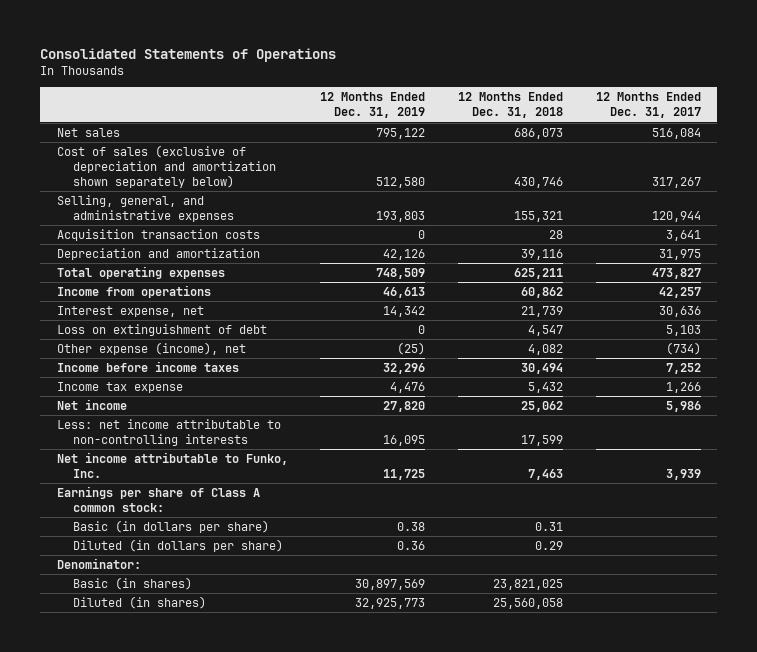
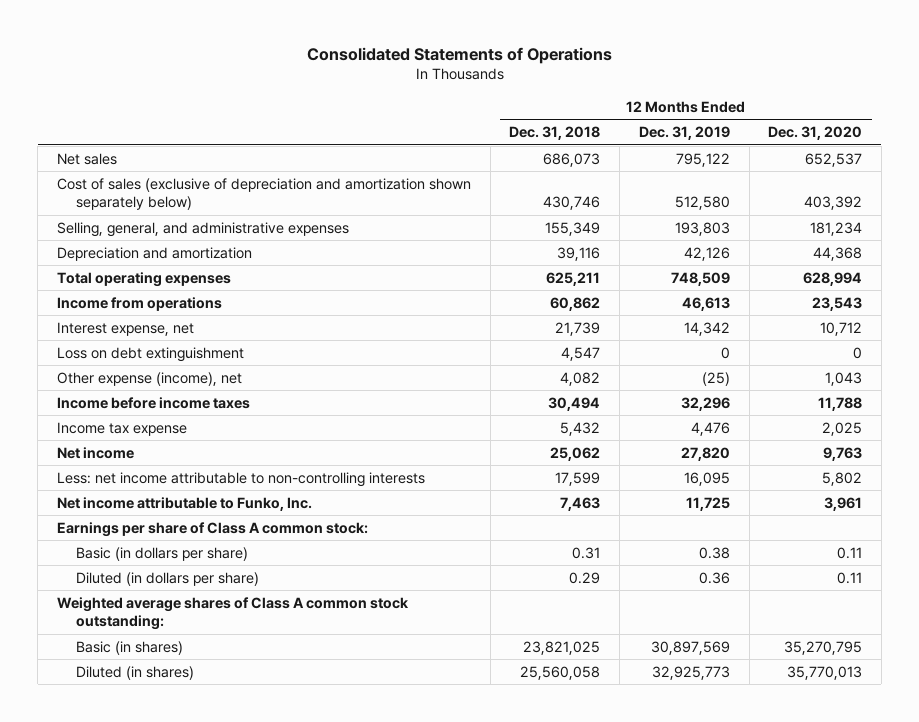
- | 12 Months Ended Dec. 31, 2019 | 12 Months Ended Dec. 31, 2018 | 12 Months Ended Dec. 31, 2017
+ | 12 Months Ended Dec. 31, 2018 | 12 Months Ended Dec. 31, 2019 | 12 Months Ended Dec. 31, 2020
- Selling, general, and administrative expenses | 193,803 | 155,321 | 120,944
- Acquisition transaction costs | 0 | 28 | 3,641
+ Selling, general, and administrative expenses | 155,349 | 193,803 | 181,234
- Loss on extinguishment of debt | 0 | 4,547 | 5,103
+ Loss on debt extinguishment | 4,547 | 0 | 0
- Denominator:
+ Weighted average shares of Class A common stock outstanding:

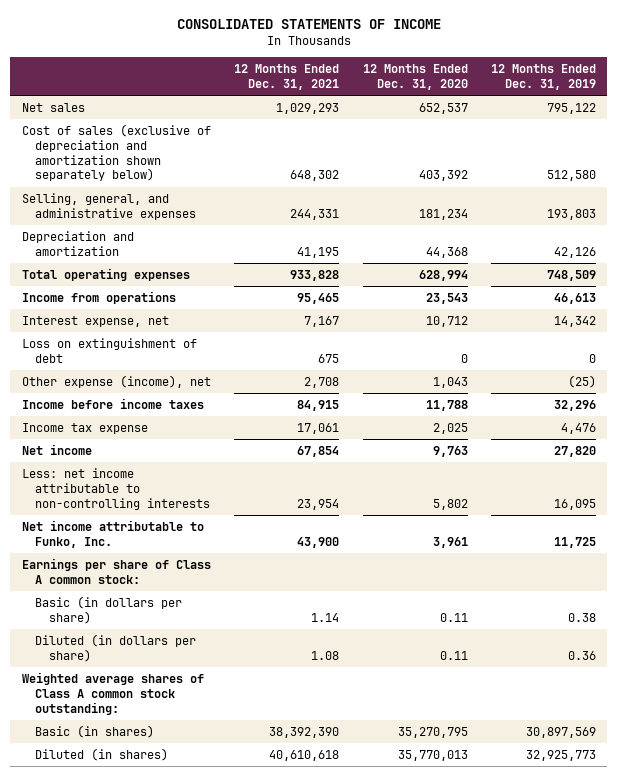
- Consolidated Statements of Operations
+ CONSOLIDATED STATEMENTS OF INCOME
- | 12 Months Ended Dec. 31, 2018 | 12 Months Ended Dec. 31, 2019 | 12 Months Ended Dec. 31, 2020
+ | 12 Months Ended Dec. 31, 2021 | 12 Months Ended Dec. 31, 2020 | 12 Months Ended Dec. 31, 2019
- Loss on debt extinguishment | 4,547 | 0 | 0
+ Loss on extinguishment of debt | 675 | 0 | 0

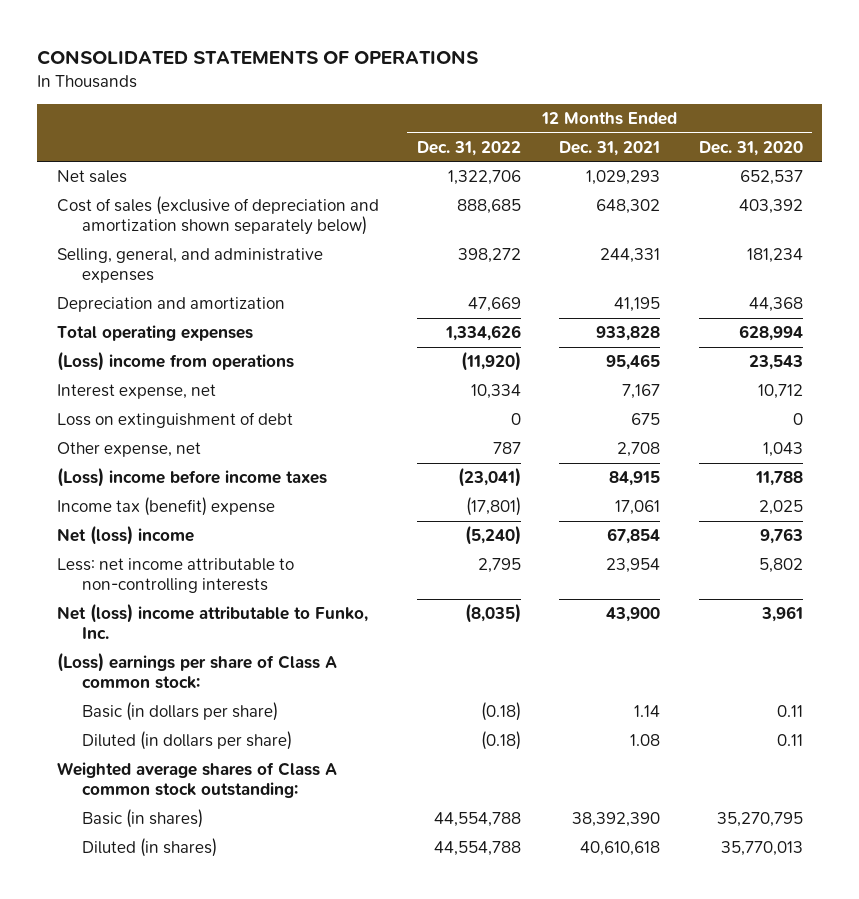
- CONSOLIDATED STATEMENTS OF INCOME
+ CONSOLIDATED STATEMENTS OF OPERATIONS
- | 12 Months Ended Dec. 31, 2021 | 12 Months Ended Dec. 31, 2020 | 12 Months Ended Dec. 31, 2019
+ | 12 Months Ended Dec. 31, 2022 | 12 Months Ended Dec. 31, 2021 | 12 Months Ended Dec. 31, 2020
- Income from operations | 95,465 | 23,543 | 46,613
+ (Loss) income from operations | (11,920) | 95,465 | 23,543
- Other expense (income), net | 2,708 | 1,043 | (25)
- Income before income taxes | 84,915 | 11,788 | 32,296
- Income tax expense | 17,061 | 2,025 | 4,476
- Net income | 67,854 | 9,763 | 27,820
+ Other expense, net | 787 | 2,708 | 1,043
+ (Loss) income before income taxes | (23,041) | 84,915 | 11,788
+ Income tax (benefit) expense | (17,801) | 17,061 | 2,025
+ Net (loss) income | (5,240) | 67,854 | 9,763
- Net income attributable to Funko, Inc. | 43,900 | 3,961 | 11,725
- Earnings per share of Class A common stock:
+ Net (loss) income attributable to Funko, Inc. | (8,035) | 43,900 | 3,961
+ (Loss) earnings per share of Class A common stock:

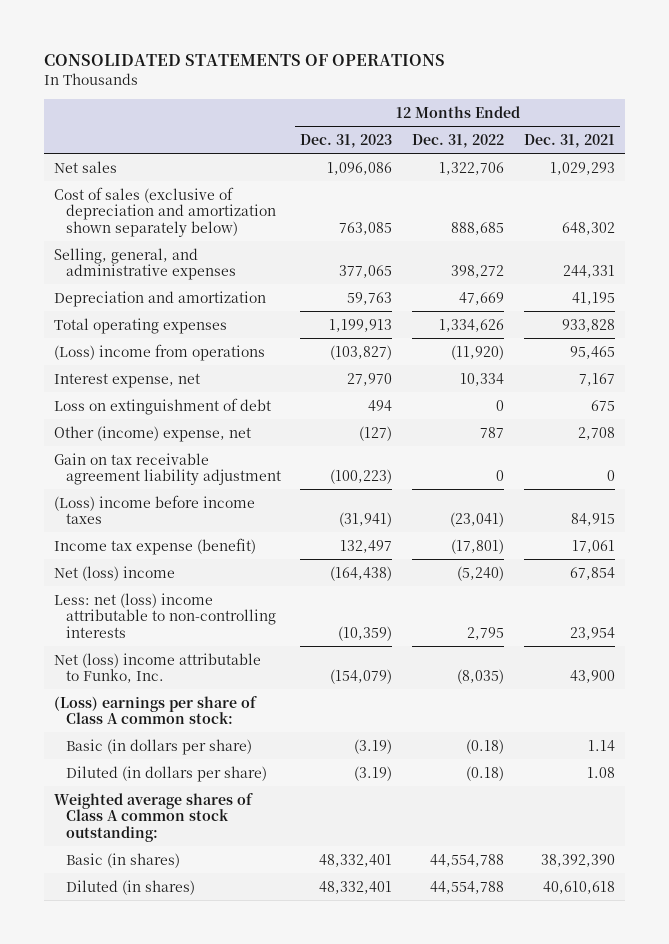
- | 12 Months Ended Dec. 31, 2022 | 12 Months Ended Dec. 31, 2021 | 12 Months Ended Dec. 31, 2020
+ | 12 Months Ended Dec. 31, 2023 | 12 Months Ended Dec. 31, 2022 | 12 Months Ended Dec. 31, 2021
- Other expense, net | 787 | 2,708 | 1,043
+ Other (income) expense, net | (127) | 787 | 2,708
+ Gain on tax receivable agreement liability adjustment | (100,223) | 0 | 0
- Income tax (benefit) expense | (17,801) | 17,061 | 2,025
+ Income tax expense (benefit) | 132,497 | (17,801) | 17,061
- Less: net income attributable to non-controlling interests | 2,795 | 23,954 | 5,802
+ Less: net (loss) income attributable to non-controlling interests | (10,359) | 2,795 | 23,954

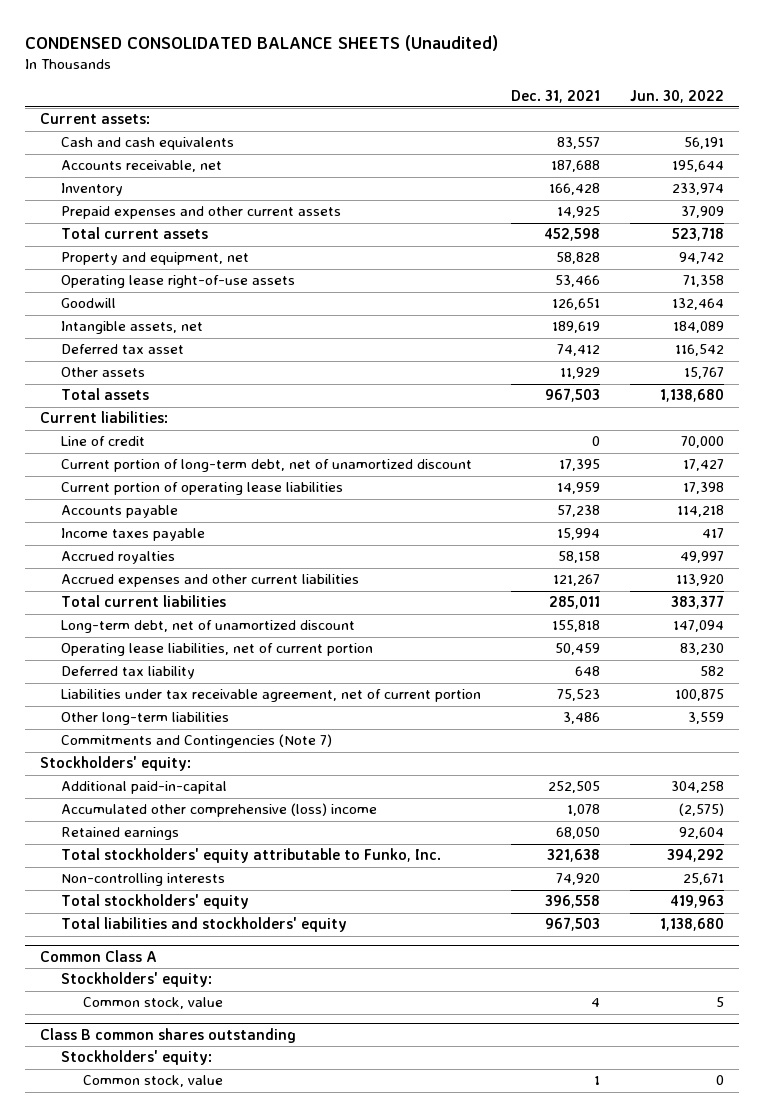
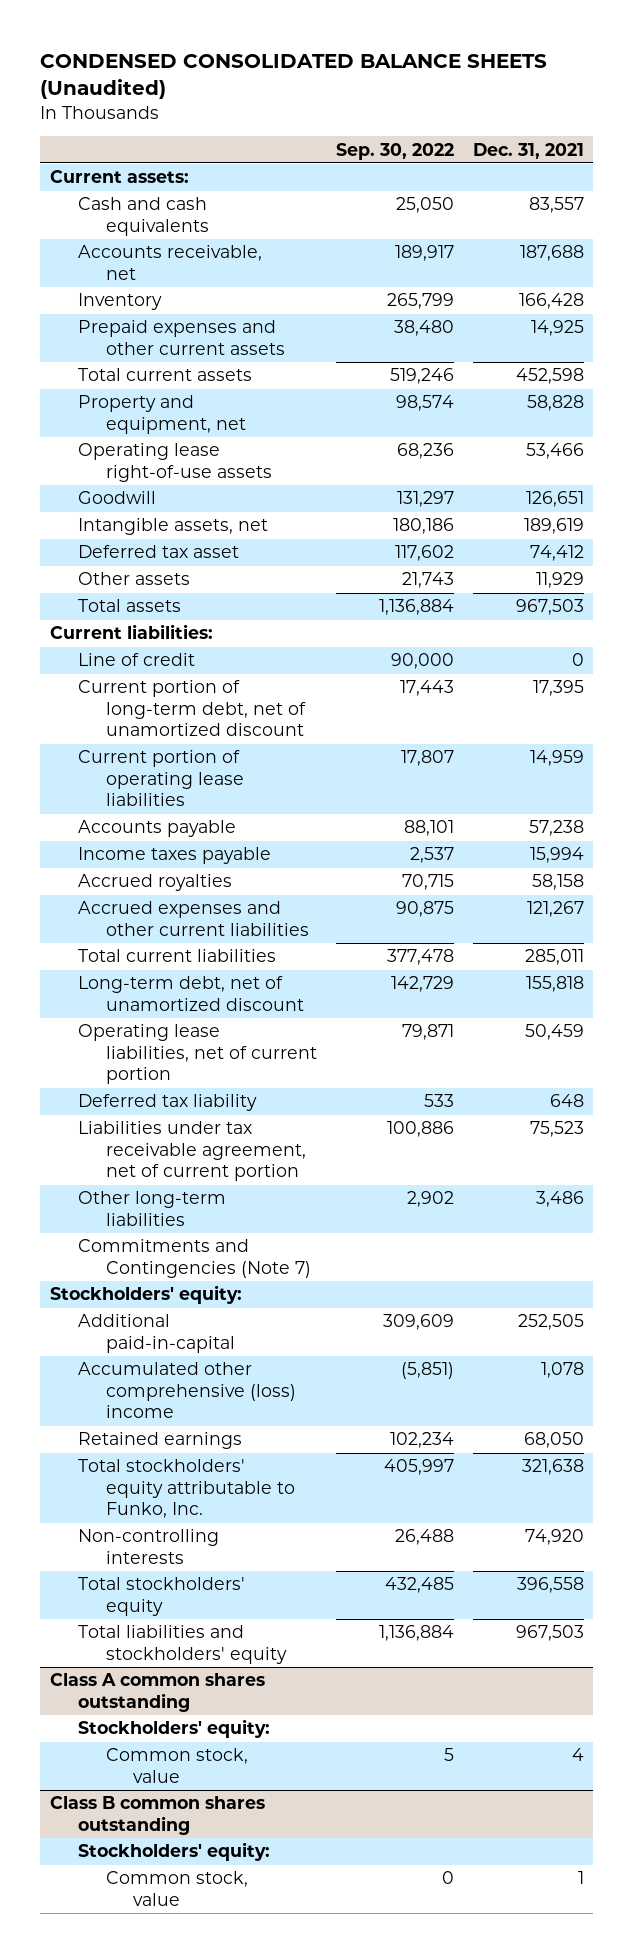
- | Dec. 31, 2021 | Jun. 30, 2022
+ | Sep. 30, 2022 | Dec. 31, 2021
- Common Class A
+ Class A common shares outstanding

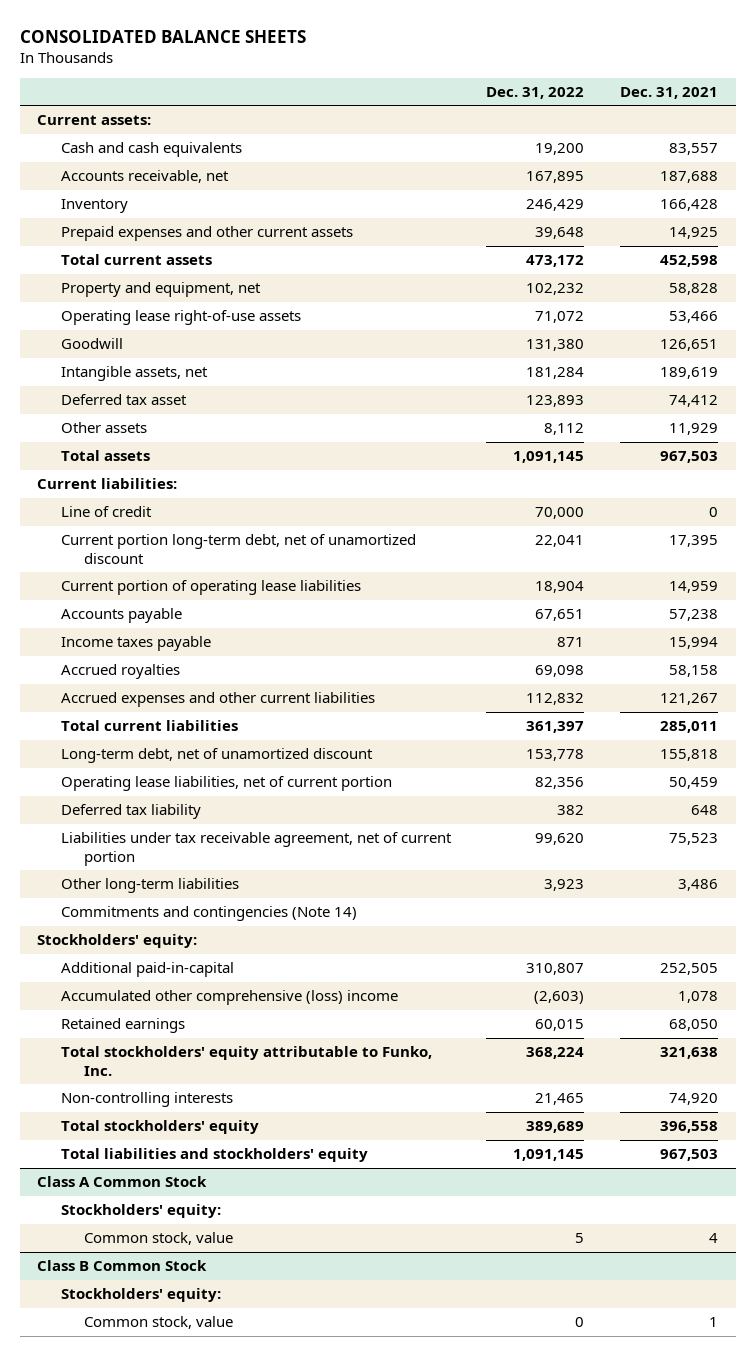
- CONDENSED CONSOLIDATED BALANCE SHEETS (Unaudited)
+ CONSOLIDATED BALANCE SHEETS
- | Sep. 30, 2022 | Dec. 31, 2021
+ | Dec. 31, 2022 | Dec. 31, 2021
- Current portion of long-term debt, net of unamortized discount | 17,443 | 17,395
+ Current portion long-term debt, net of unamortized discount | 22,041 | 17,395
- Commitments and Contingencies (Note 7)
+ Commitments and contingencies (Note 14)
- Class A common shares outstanding
+ Class A Common Stock
- Class B common shares outstanding
+ Class B Common Stock

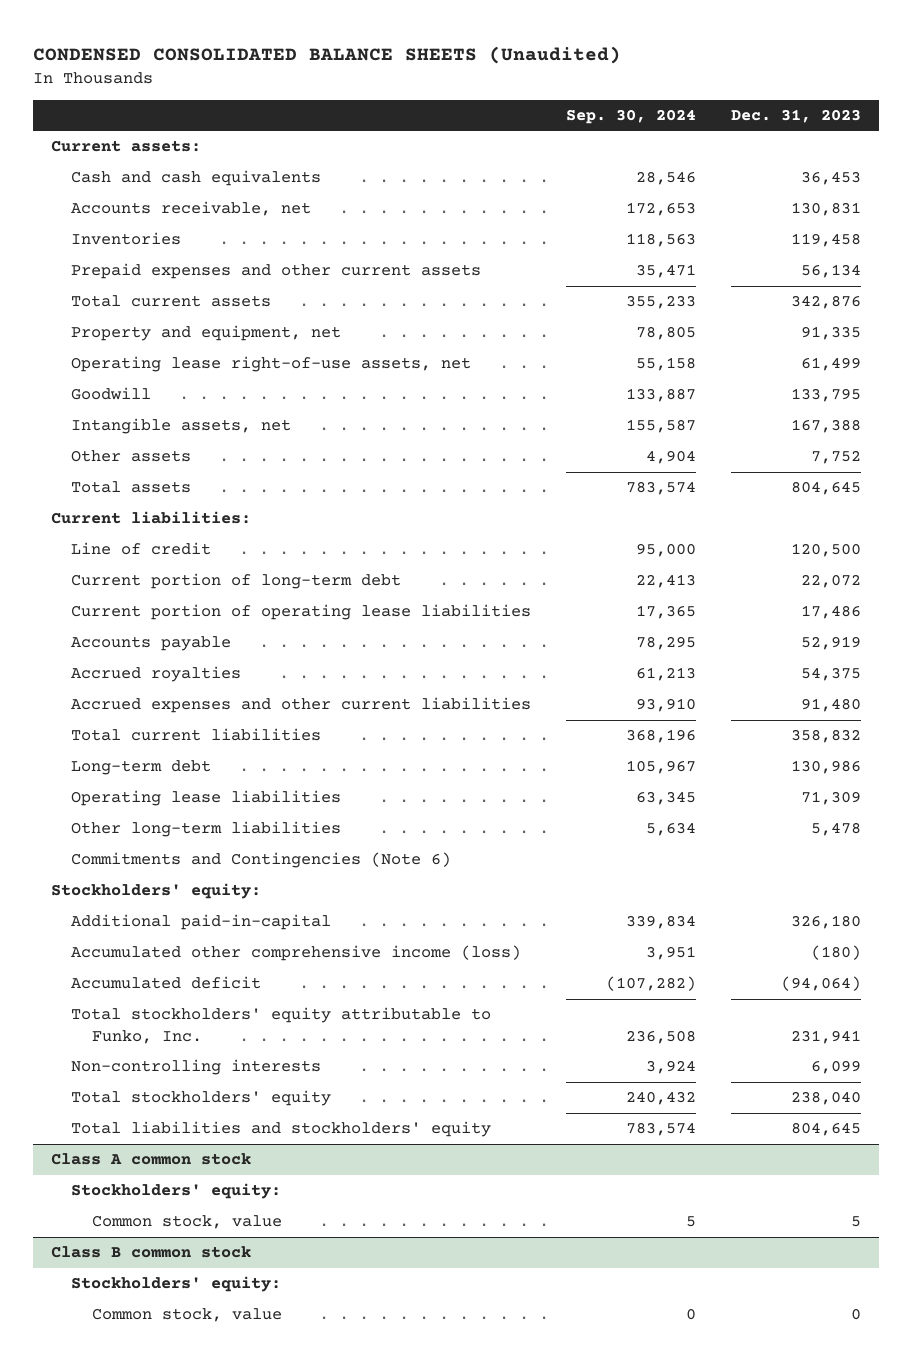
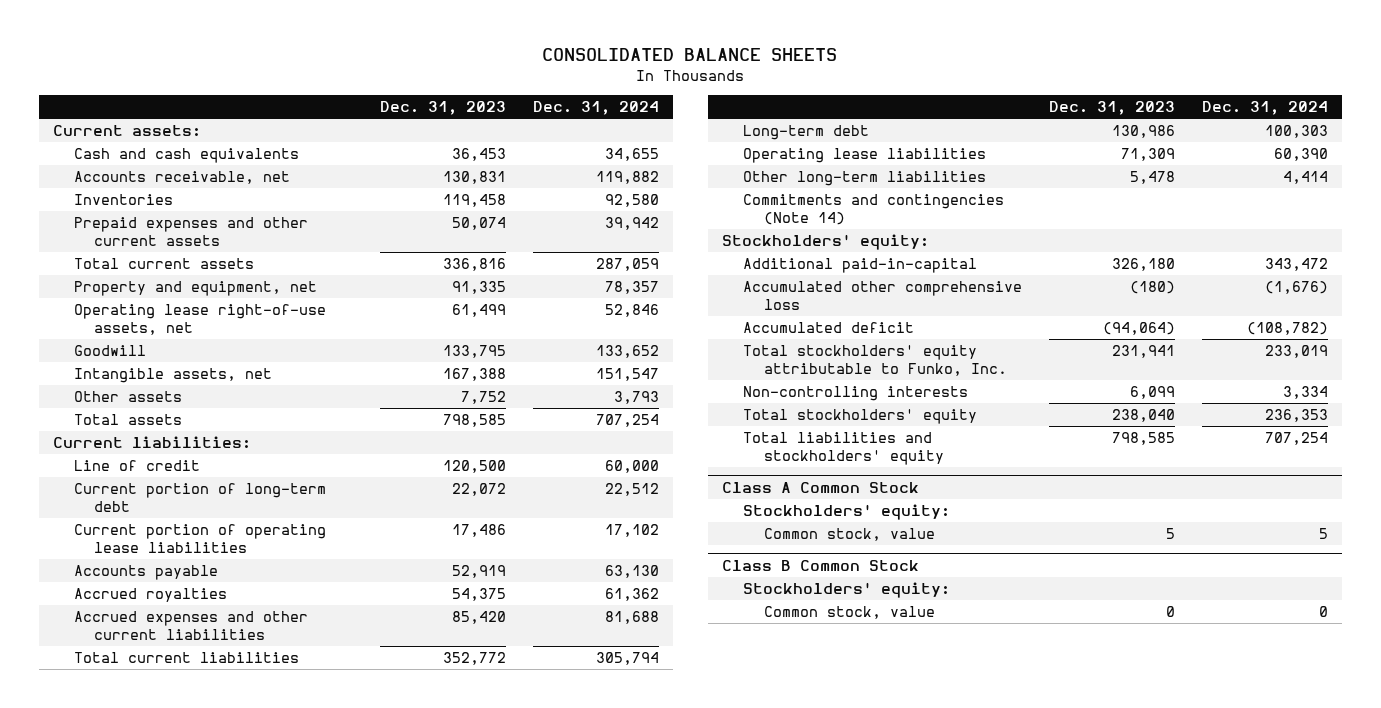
- CONDENSED CONSOLIDATED BALANCE SHEETS (Unaudited)
+ CONSOLIDATED BALANCE SHEETS
- | Sep. 30, 2024 | Dec. 31, 2023
+ | Dec. 31, 2023 | Dec. 31, 2024
- Prepaid expenses and other current assets | 35,471 | 56,134
- Total current assets | 355,233 | 342,876
+ Prepaid expenses and other current assets | 50,074 | 39,942
+ Total current assets | 336,816 | 287,059
- Total assets | 783,574 | 804,645
+ Total assets | 798,585 | 707,254
- Accrued expenses and other current liabilities | 93,910 | 91,480
- Total current liabilities | 368,196 | 358,832
+ Accrued expenses and other current liabilities | 85,420 | 81,688
+ Total current liabilities | 352,772 | 305,794
- Commitments and Contingencies (Note 6)
+ Commitments and contingencies (Note 14)
- Accumulated other comprehensive income (loss) | 3,951 | (180)
+ Accumulated other comprehensive loss | (180) | (1,676)
- Total liabilities and stockholders' equity | 783,574 | 804,645
- Class A common stock
+ Total liabilities and stockholders' equity | 798,585 | 707,254
+ Class A Common Stock
- Class B common stock
+ Class B Common Stock

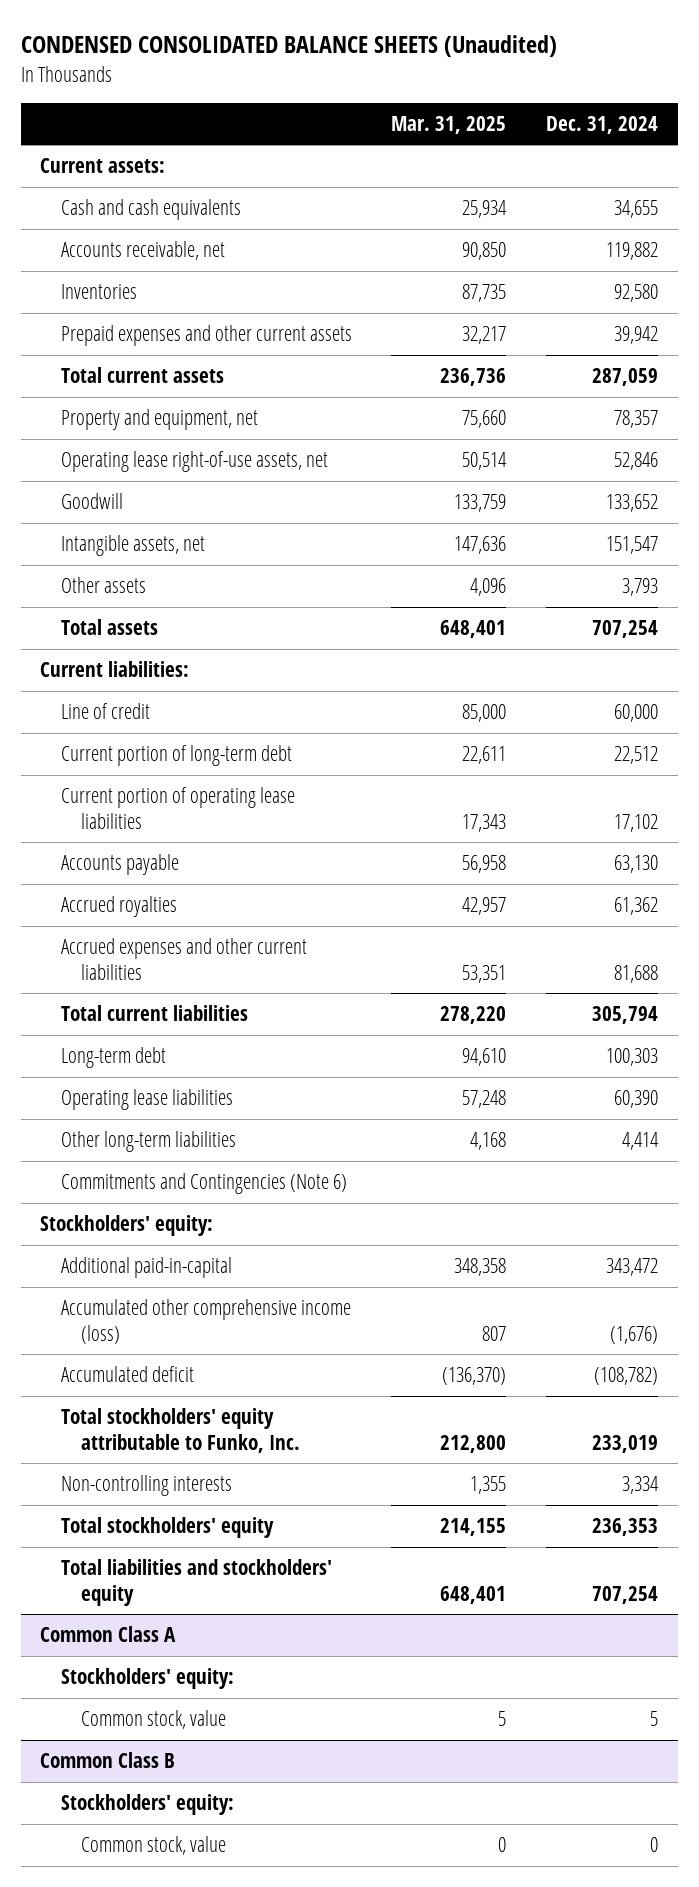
- CONSOLIDATED BALANCE SHEETS
+ CONDENSED CONSOLIDATED BALANCE SHEETS (Unaudited)
- | Dec. 31, 2023 | Dec. 31, 2024
+ | Mar. 31, 2025 | Dec. 31, 2024
- Commitments and contingencies (Note 14)
+ Commitments and Contingencies (Note 6)
- Accumulated other comprehensive loss | (180) | (1,676)
+ Accumulated other comprehensive income (loss) | 807 | (1,676)
- Class A Common Stock
+ Common Class A
- Class B Common Stock
+ Common Class B

